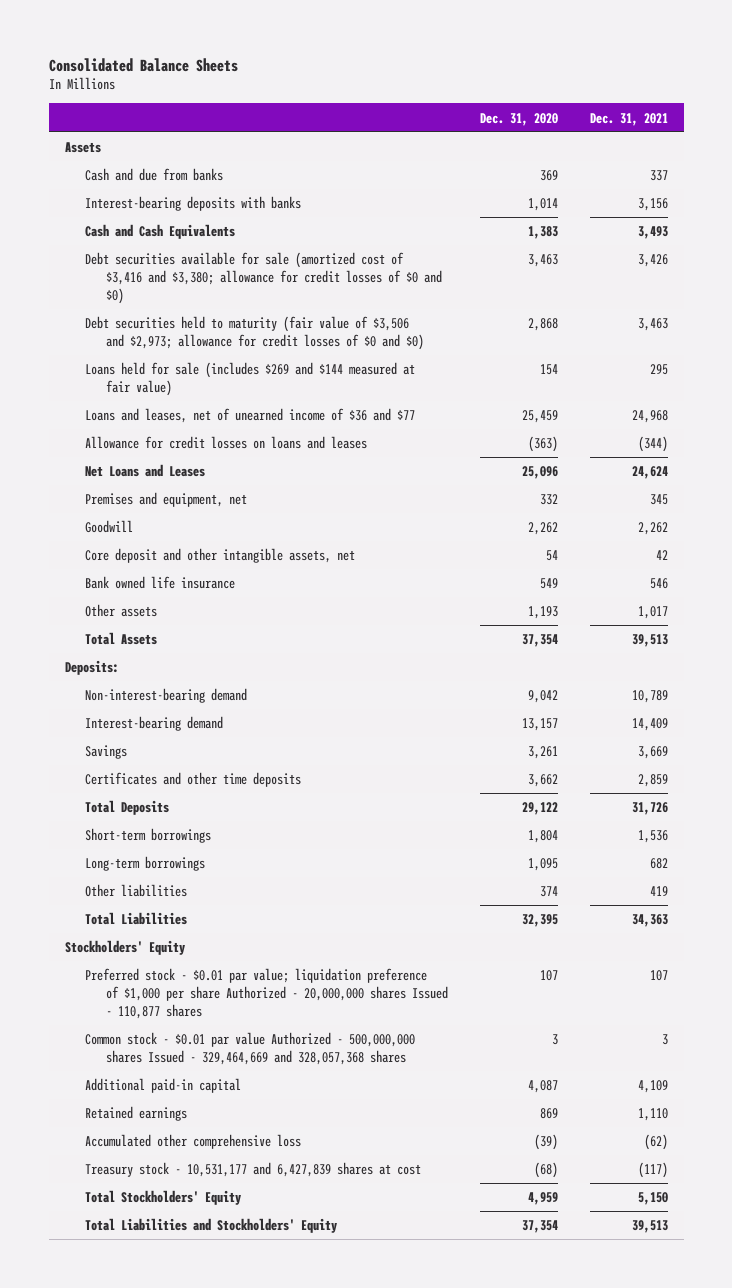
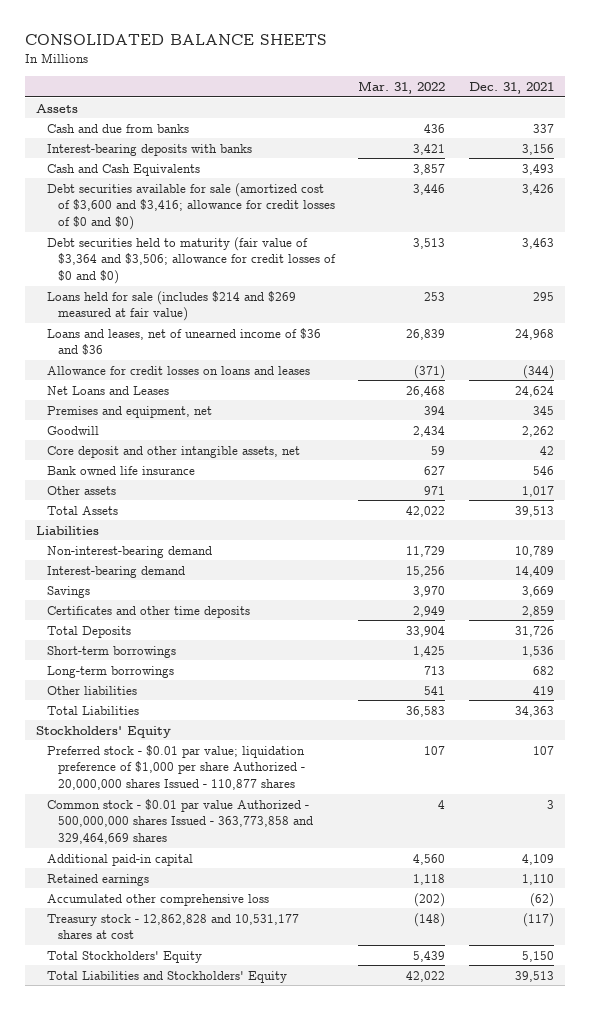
- Consolidated Balance Sheets
+ CONSOLIDATED BALANCE SHEETS
- | Dec. 31, 2020 | Dec. 31, 2021
+ | Mar. 31, 2022 | Dec. 31, 2021
- Debt securities available for sale (amortized cost of $3,416 and $3,380; allowance for credit losses of $0 and $0) | 3,463 | 3,426
- Debt securities held to maturity (fair value of $3,506 and $2,973; allowance for credit losses of $0 and $0) | 2,868 | 3,463
- Loans held for sale (includes $269 and $144 measured at fair value) | 154 | 295
- Loans and leases, net of unearned income of $36 and $77 | 25,459 | 24,968
+ Debt securities available for sale (amortized cost of $3,600 and $3,416; allowance for credit losses of $0 and $0) | 3,446 | 3,426
+ Debt securities held to maturity (fair value of $3,364 and $3,506; allowance for credit losses of $0 and $0) | 3,513 | 3,463
+ Loans held for sale (includes $214 and $269 measured at fair value) | 253 | 295
+ Loans and leases, net of unearned income of $36 and $36 | 26,839 | 24,968
- Deposits:
+ Liabilities
- Common stock - $0.01 par value Authorized - 500,000,000 shares Issued - 329,464,669 and 328,057,368 shares | 3 | 3
+ Common stock - $0.01 par value Authorized - 500,000,000 shares Issued - 363,773,858 and 329,464,669 shares | 4 | 3
- Treasury stock - 10,531,177 and 6,427,839 shares at cost | (68) | (117)
+ Treasury stock - 12,862,828 and 10,531,177 shares at cost | (148) | (117)

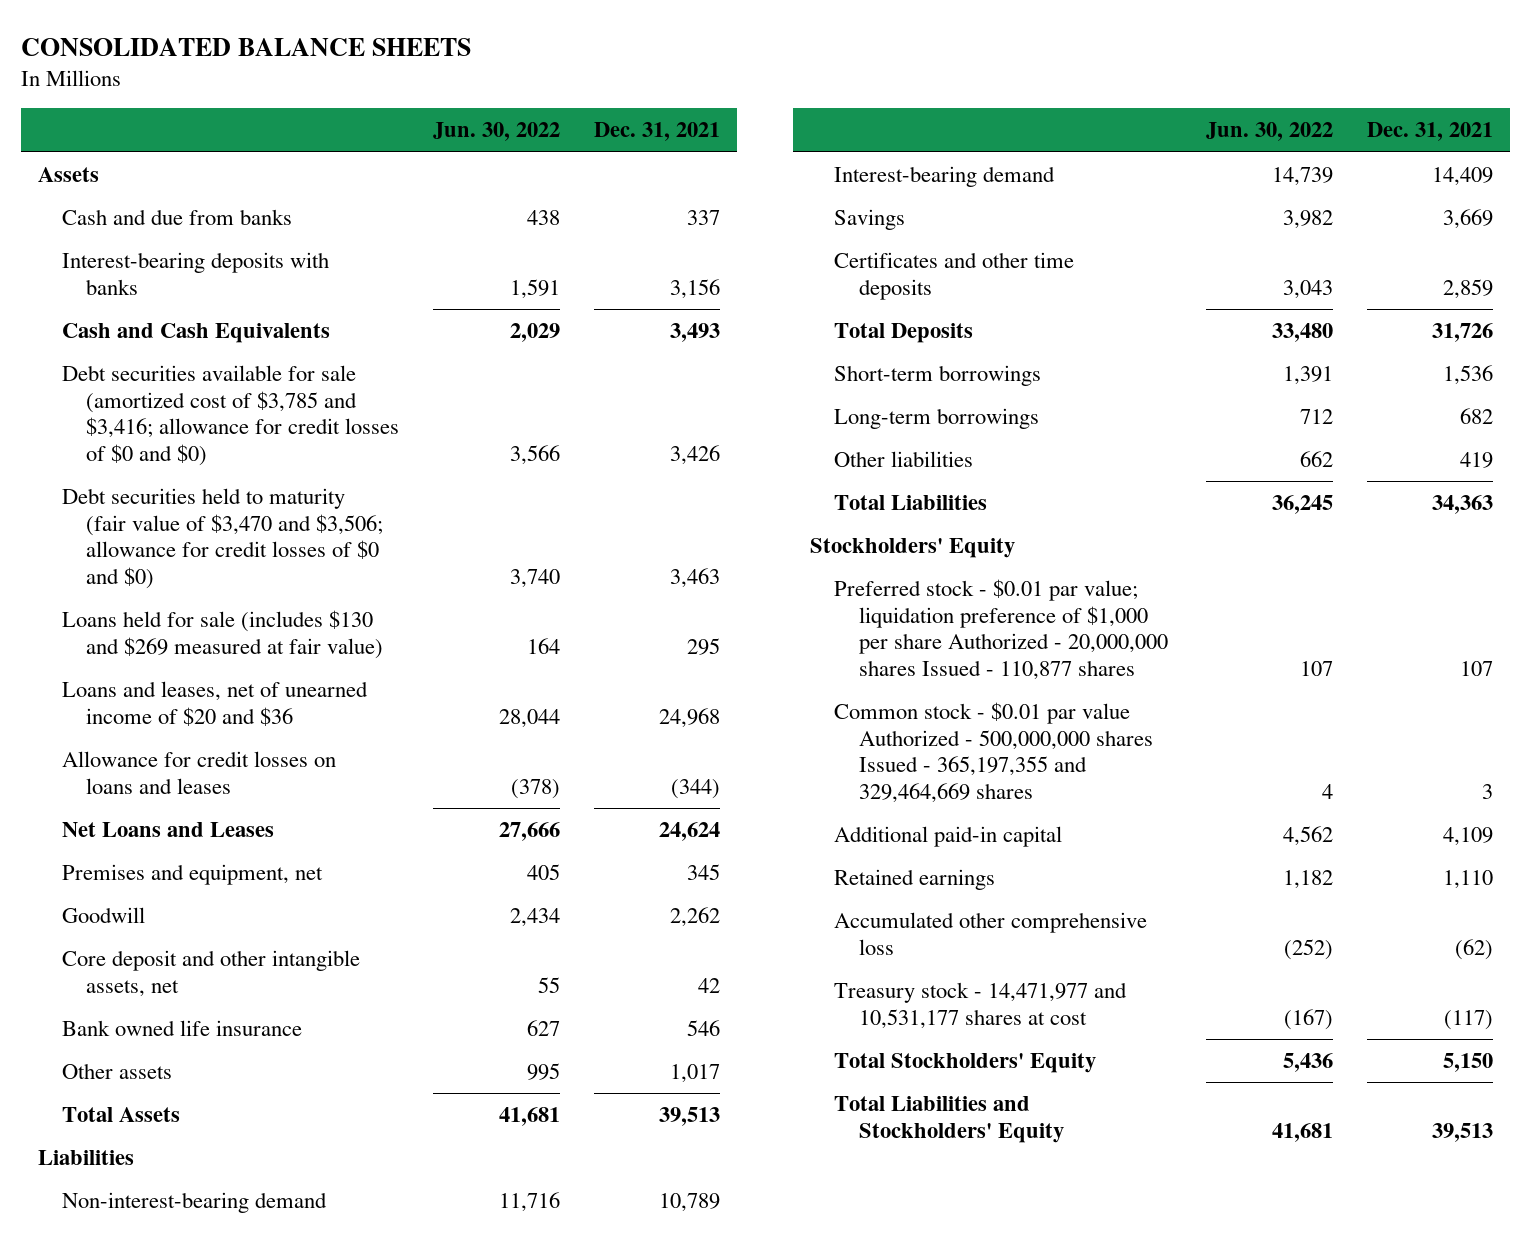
- | Mar. 31, 2022 | Dec. 31, 2021
+ | Jun. 30, 2022 | Dec. 31, 2021
- Debt securities available for sale (amortized cost of $3,600 and $3,416; allowance for credit losses of $0 and $0) | 3,446 | 3,426
- Debt securities held to maturity (fair value of $3,364 and $3,506; allowance for credit losses of $0 and $0) | 3,513 | 3,463
- Loans held for sale (includes $214 and $269 measured at fair value) | 253 | 295
- Loans and leases, net of unearned income of $36 and $36 | 26,839 | 24,968
+ Debt securities available for sale (amortized cost of $3,785 and $3,416; allowance for credit losses of $0 and $0) | 3,566 | 3,426
+ Debt securities held to maturity (fair value of $3,470 and $3,506; allowance for credit losses of $0 and $0) | 3,740 | 3,463
+ Loans held for sale (includes $130 and $269 measured at fair value) | 164 | 295
+ Loans and leases, net of unearned income of $20 and $36 | 28,044 | 24,968
- Common stock - $0.01 par value Authorized - 500,000,000 shares Issued - 363,773,858 and 329,464,669 shares | 4 | 3
+ Common stock - $0.01 par value Authorized - 500,000,000 shares Issued - 365,197,355 and 329,464,669 shares | 4 | 3
- Treasury stock - 12,862,828 and 10,531,177 shares at cost | (148) | (117)
+ Treasury stock - 14,471,977 and 10,531,177 shares at cost | (167) | (117)

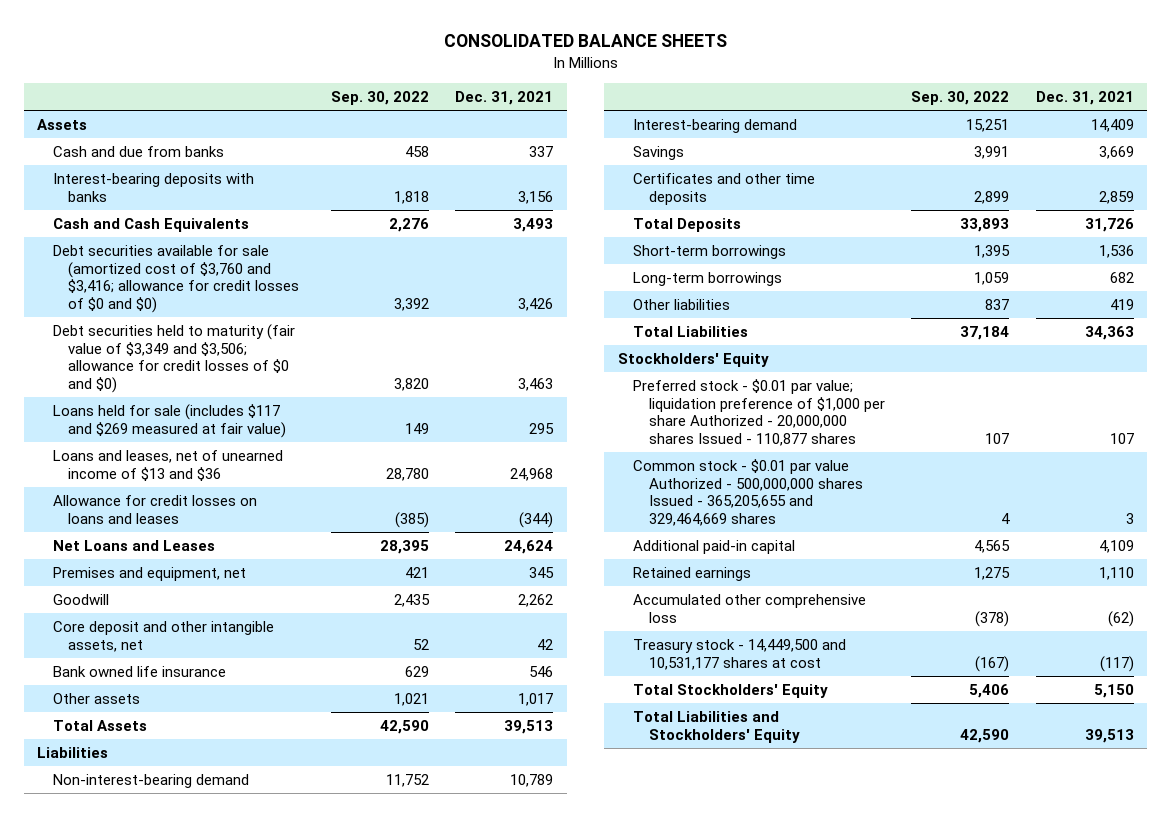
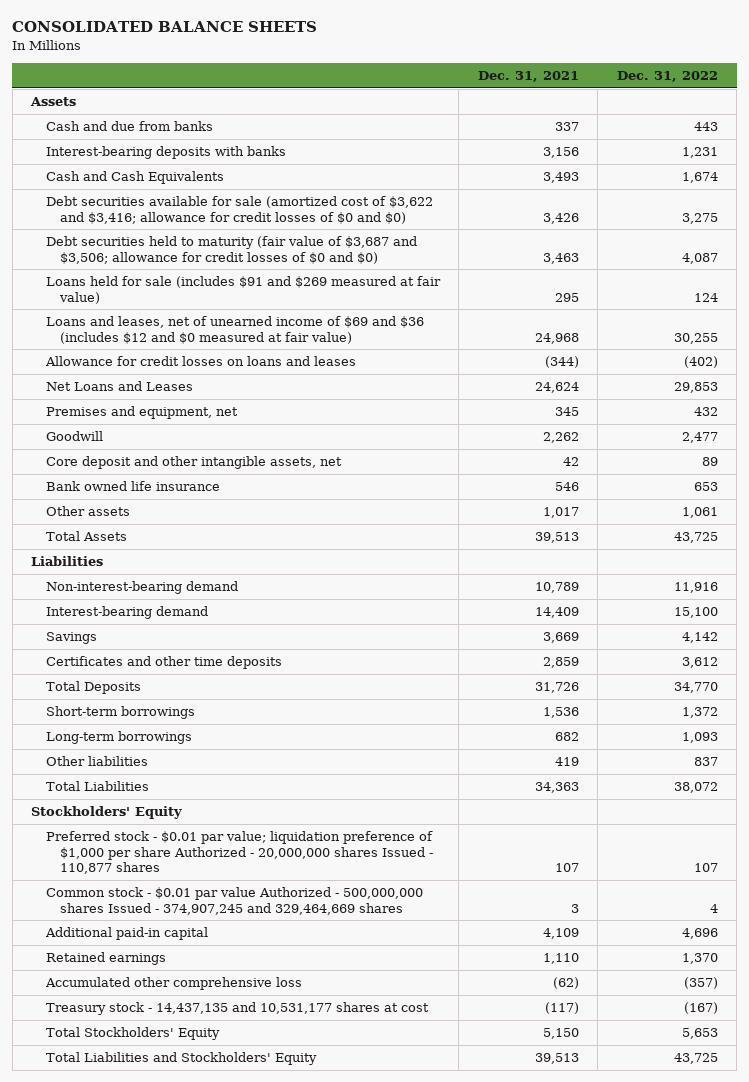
- | Sep. 30, 2022 | Dec. 31, 2021
+ | Dec. 31, 2021 | Dec. 31, 2022
- Debt securities available for sale (amortized cost of $3,760 and $3,416; allowance for credit losses of $0 and $0) | 3,392 | 3,426
- Debt securities held to maturity (fair value of $3,349 and $3,506; allowance for credit losses of $0 and $0) | 3,820 | 3,463
- Loans held for sale (includes $117 and $269 measured at fair value) | 149 | 295
- Loans and leases, net of unearned income of $13 and $36 | 28,780 | 24,968
+ Debt securities available for sale (amortized cost of $3,622 and $3,416; allowance for credit losses of $0 and $0) | 3,426 | 3,275
+ Debt securities held to maturity (fair value of $3,687 and $3,506; allowance for credit losses of $0 and $0) | 3,463 | 4,087
+ Loans held for sale (includes $91 and $269 measured at fair value) | 295 | 124
+ Loans and leases, net of unearned income of $69 and $36 (includes $12 and $0 measured at fair value) | 24,968 | 30,255
- Common stock - $0.01 par value Authorized - 500,000,000 shares Issued - 365,205,655 and 329,464,669 shares | 4 | 3
+ Common stock - $0.01 par value Authorized - 500,000,000 shares Issued - 374,907,245 and 329,464,669 shares | 3 | 4
- Treasury stock - 14,449,500 and 10,531,177 shares at cost | (167) | (117)
+ Treasury stock - 14,437,135 and 10,531,177 shares at cost | (117) | (167)

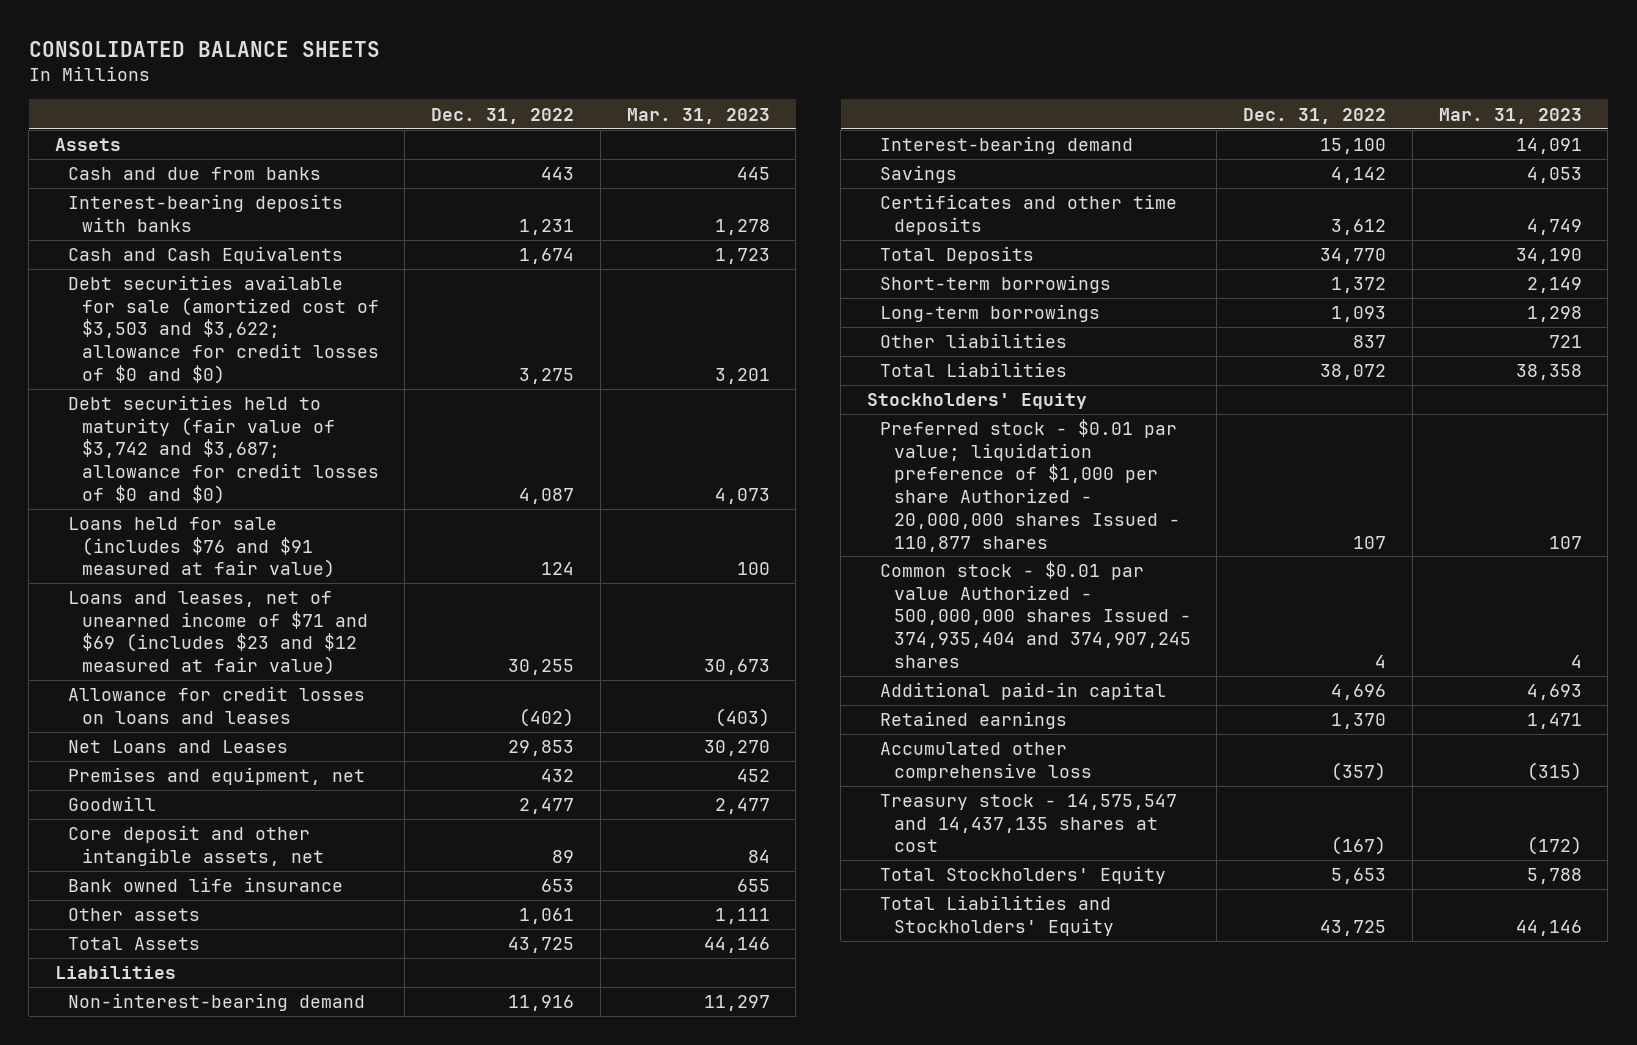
- | Dec. 31, 2021 | Dec. 31, 2022
+ | Dec. 31, 2022 | Mar. 31, 2023
- Debt securities available for sale (amortized cost of $3,622 and $3,416; allowance for credit losses of $0 and $0) | 3,426 | 3,275
- Debt securities held to maturity (fair value of $3,687 and $3,506; allowance for credit losses of $0 and $0) | 3,463 | 4,087
- Loans held for sale (includes $91 and $269 measured at fair value) | 295 | 124
- Loans and leases, net of unearned income of $69 and $36 (includes $12 and $0 measured at fair value) | 24,968 | 30,255
+ Debt securities available for sale (amortized cost of $3,503 and $3,622; allowance for credit losses of $0 and $0) | 3,275 | 3,201
+ Debt securities held to maturity (fair value of $3,742 and $3,687; allowance for credit losses of $0 and $0) | 4,087 | 4,073
+ Loans held for sale (includes $76 and $91 measured at fair value) | 124 | 100
+ Loans and leases, net of unearned income of $71 and $69 (includes $23 and $12 measured at fair value) | 30,255 | 30,673
- Common stock - $0.01 par value Authorized - 500,000,000 shares Issued - 374,907,245 and 329,464,669 shares | 3 | 4
+ Common stock - $0.01 par value Authorized - 500,000,000 shares Issued - 374,935,404 and 374,907,245 shares | 4 | 4
- Treasury stock - 14,437,135 and 10,531,177 shares at cost | (117) | (167)
+ Treasury stock - 14,575,547 and 14,437,135 shares at cost | (167) | (172)

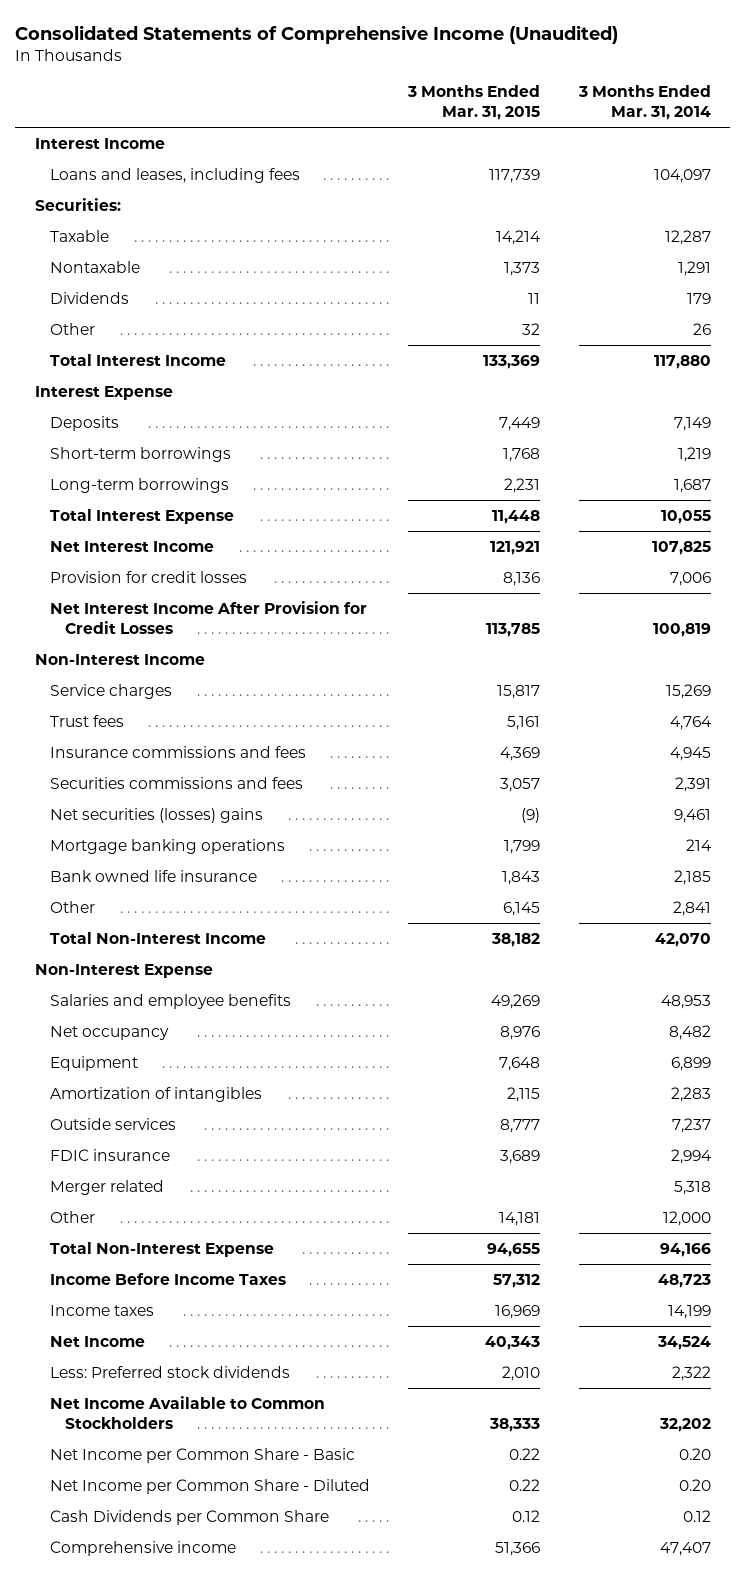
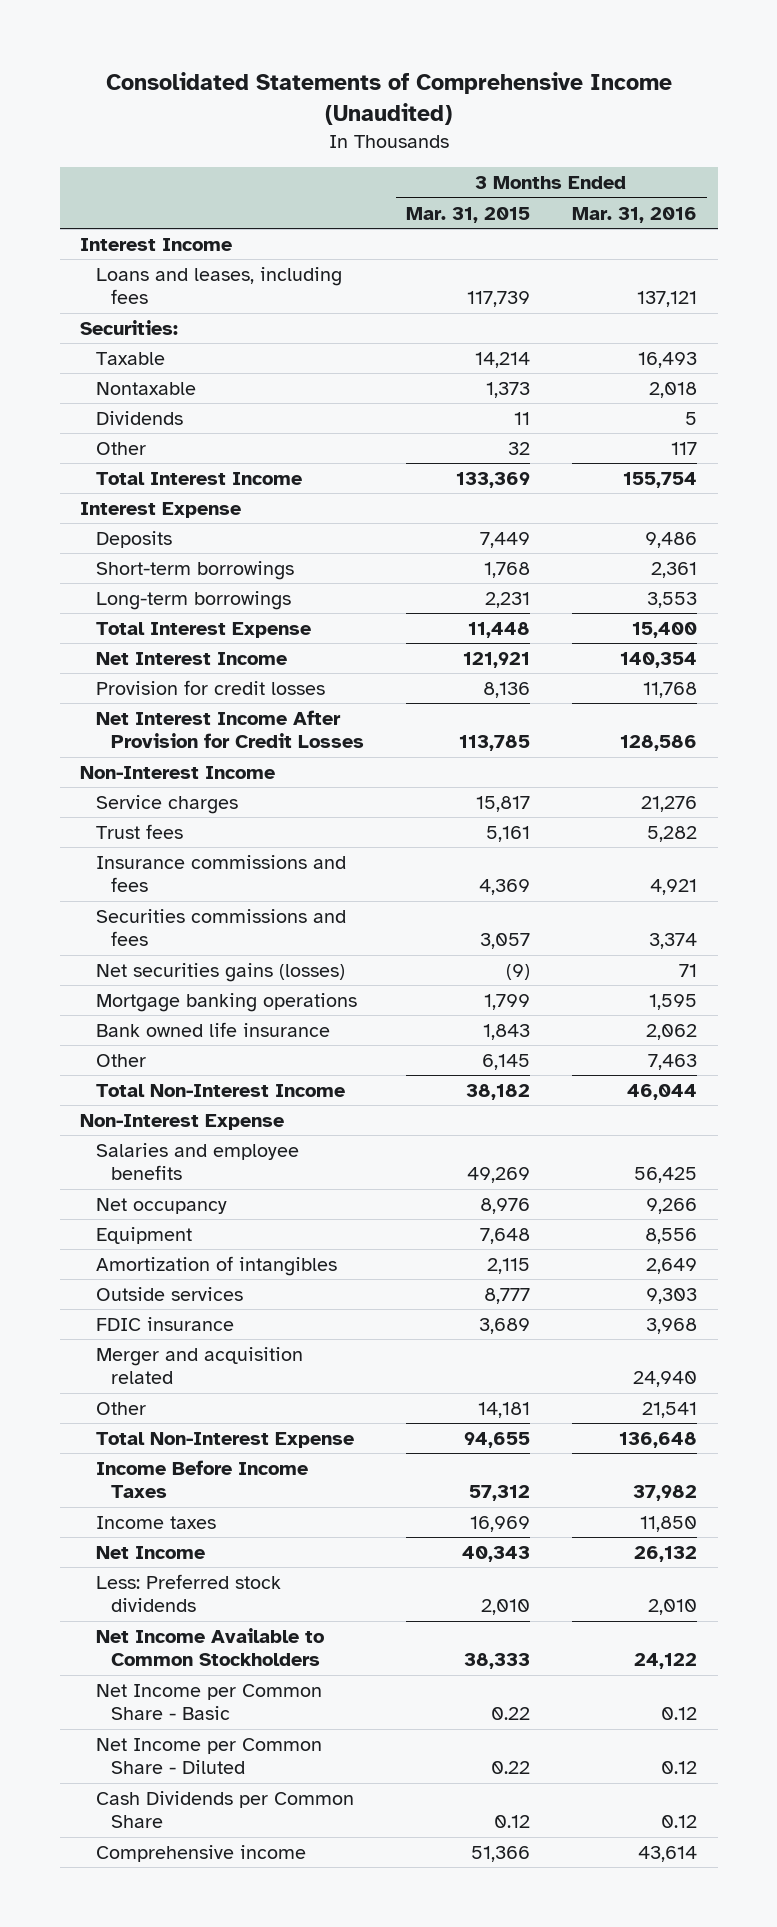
- | 3 Months Ended Mar. 31, 2015 | 3 Months Ended Mar. 31, 2014
+ | 3 Months Ended Mar. 31, 2015 | 3 Months Ended Mar. 31, 2016
- Net securities (losses) gains | (9) | 9,461
+ Net securities gains (losses) | (9) | 71
- Merger related | | 5,318
+ Merger and acquisition related | | 24,940

